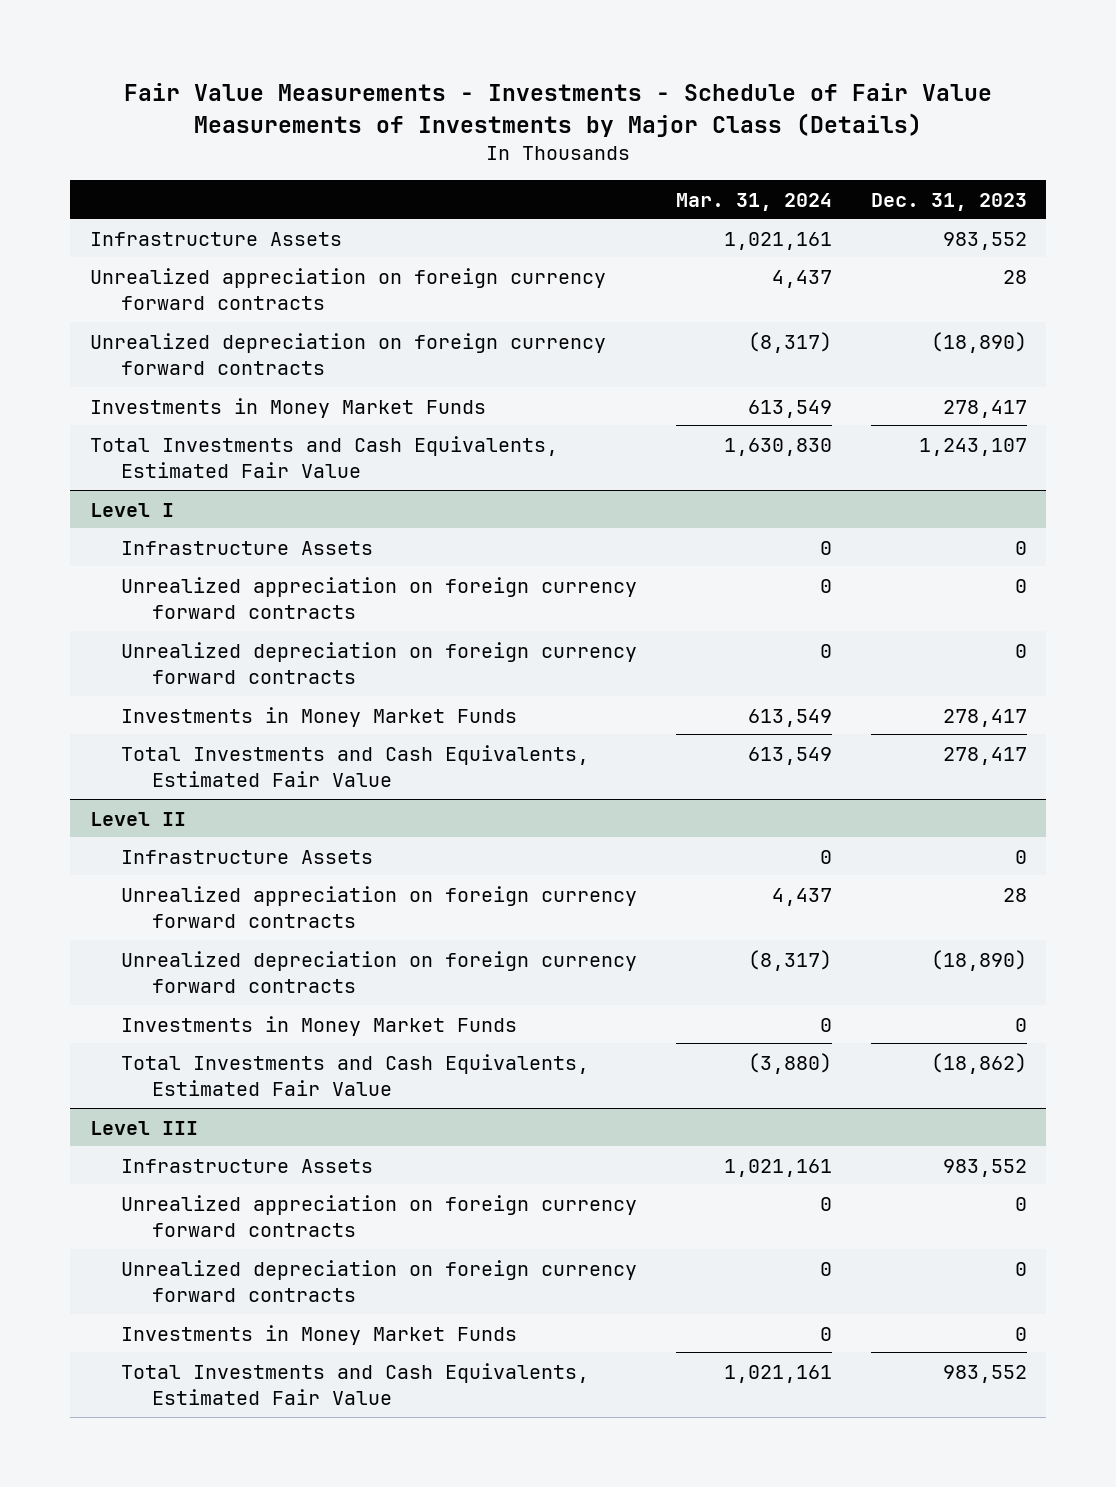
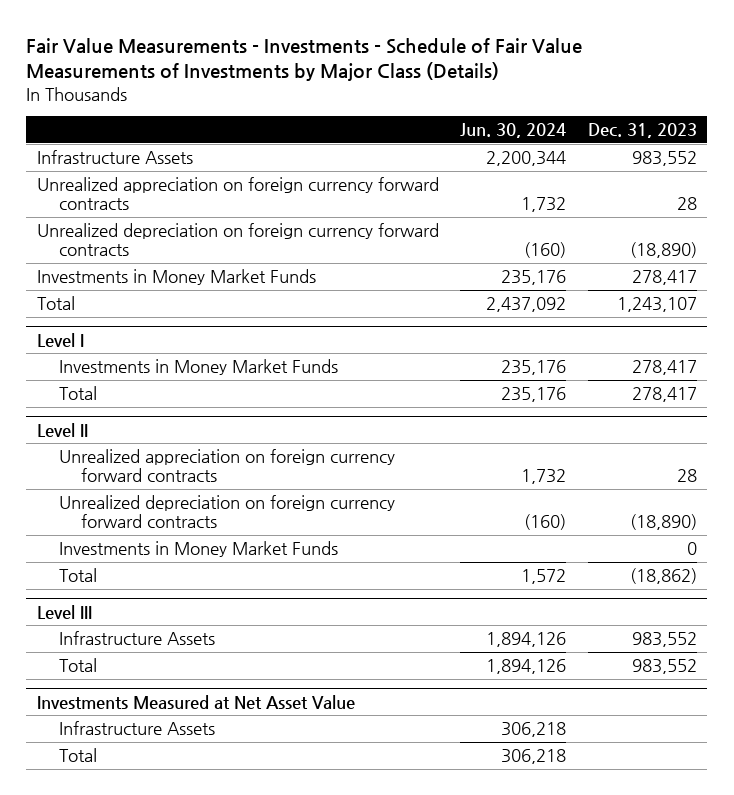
- | Mar. 31, 2024 | Dec. 31, 2023
+ | Jun. 30, 2024 | Dec. 31, 2023
- Total Investments and Cash Equivalents, Estimated Fair Value | 1,630,830 | 1,243,107
+ Total | 2,437,092 | 1,243,107
@ Level I
- Infrastructure Assets | 0 | 0
- Unrealized appreciation on foreign currency forward contracts | 0 | 0
- Unrealized depreciation on foreign currency forward contracts | 0 | 0
- Total Investments and Cash Equivalents, Estimated Fair Value | 613,549 | 278,417
+ Total | 235,176 | 278,417
@ Level II
- Infrastructure Assets | 0 | 0
- Total Investments and Cash Equivalents, Estimated Fair Value | (3,880) | (18,862)
+ Total | 1,572 | (18,862)
@ Level III
- Unrealized appreciation on foreign currency forward contracts | 0 | 0
- Unrealized depreciation on foreign currency forward contracts | 0 | 0
- Investments in Money Market Funds | 0 | 0
- Total Investments and Cash Equivalents, Estimated Fair Value | 1,021,161 | 983,552
+ Total | 1,894,126 | 983,552
+ Investments Measured at Net Asset Value
+ Infrastructure Assets | 306,218 |
+ Total | 306,218 |

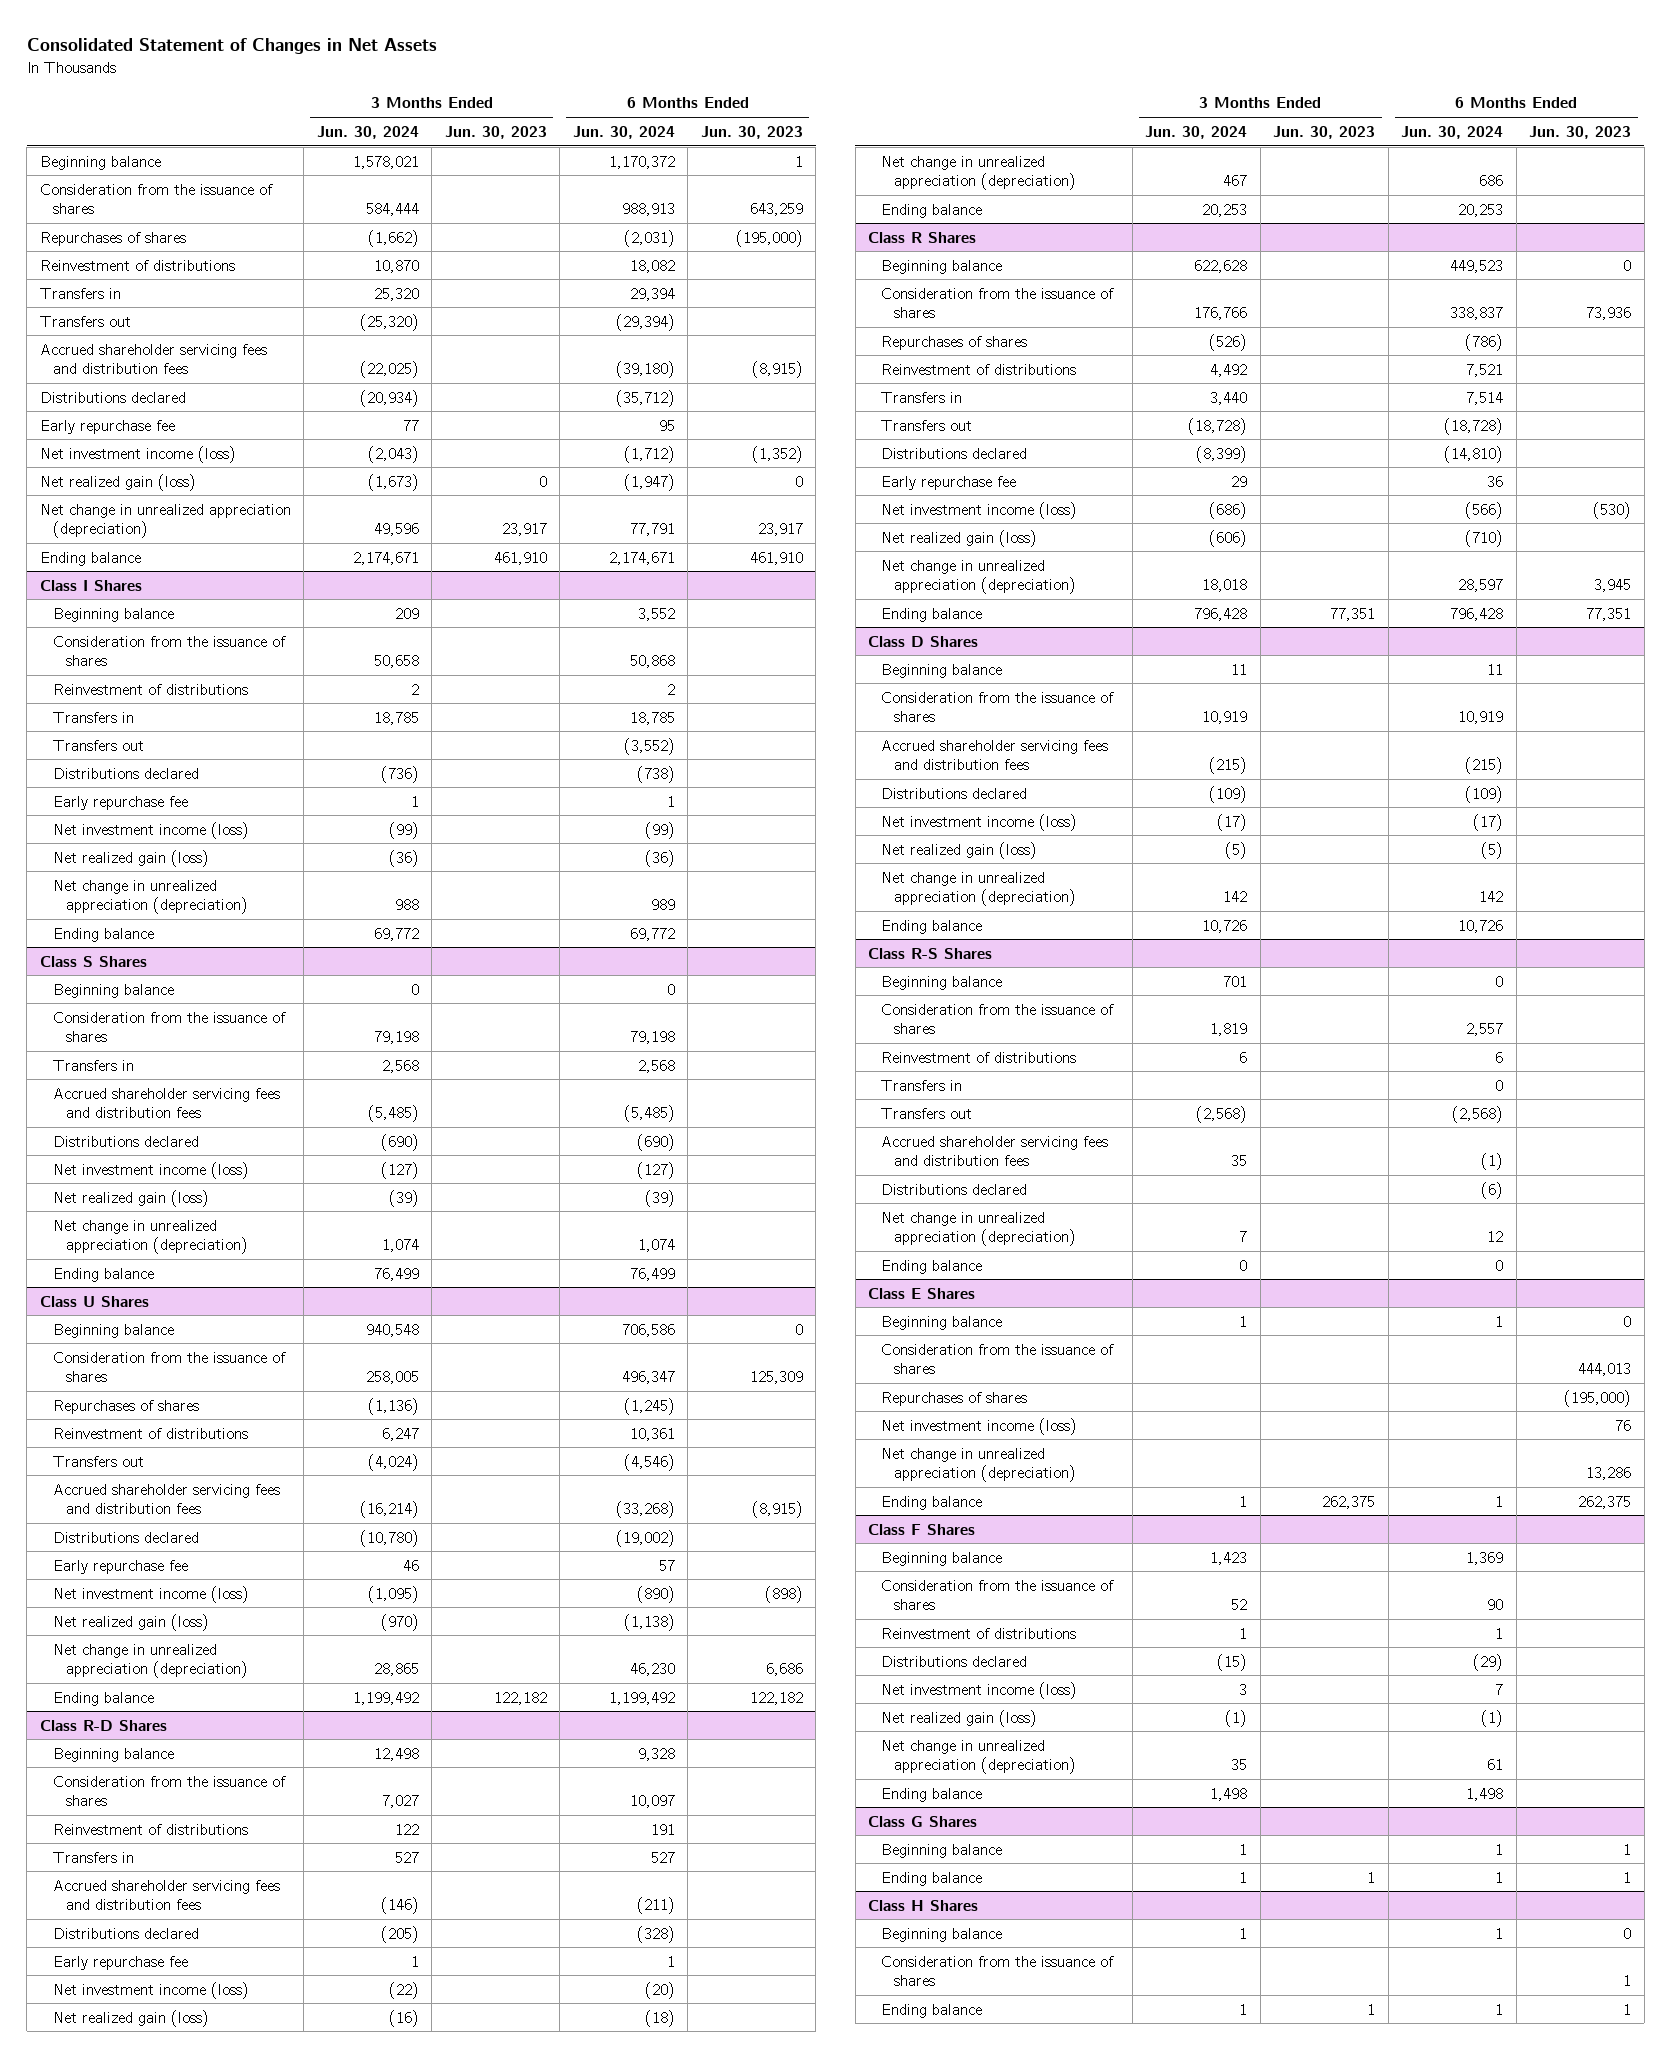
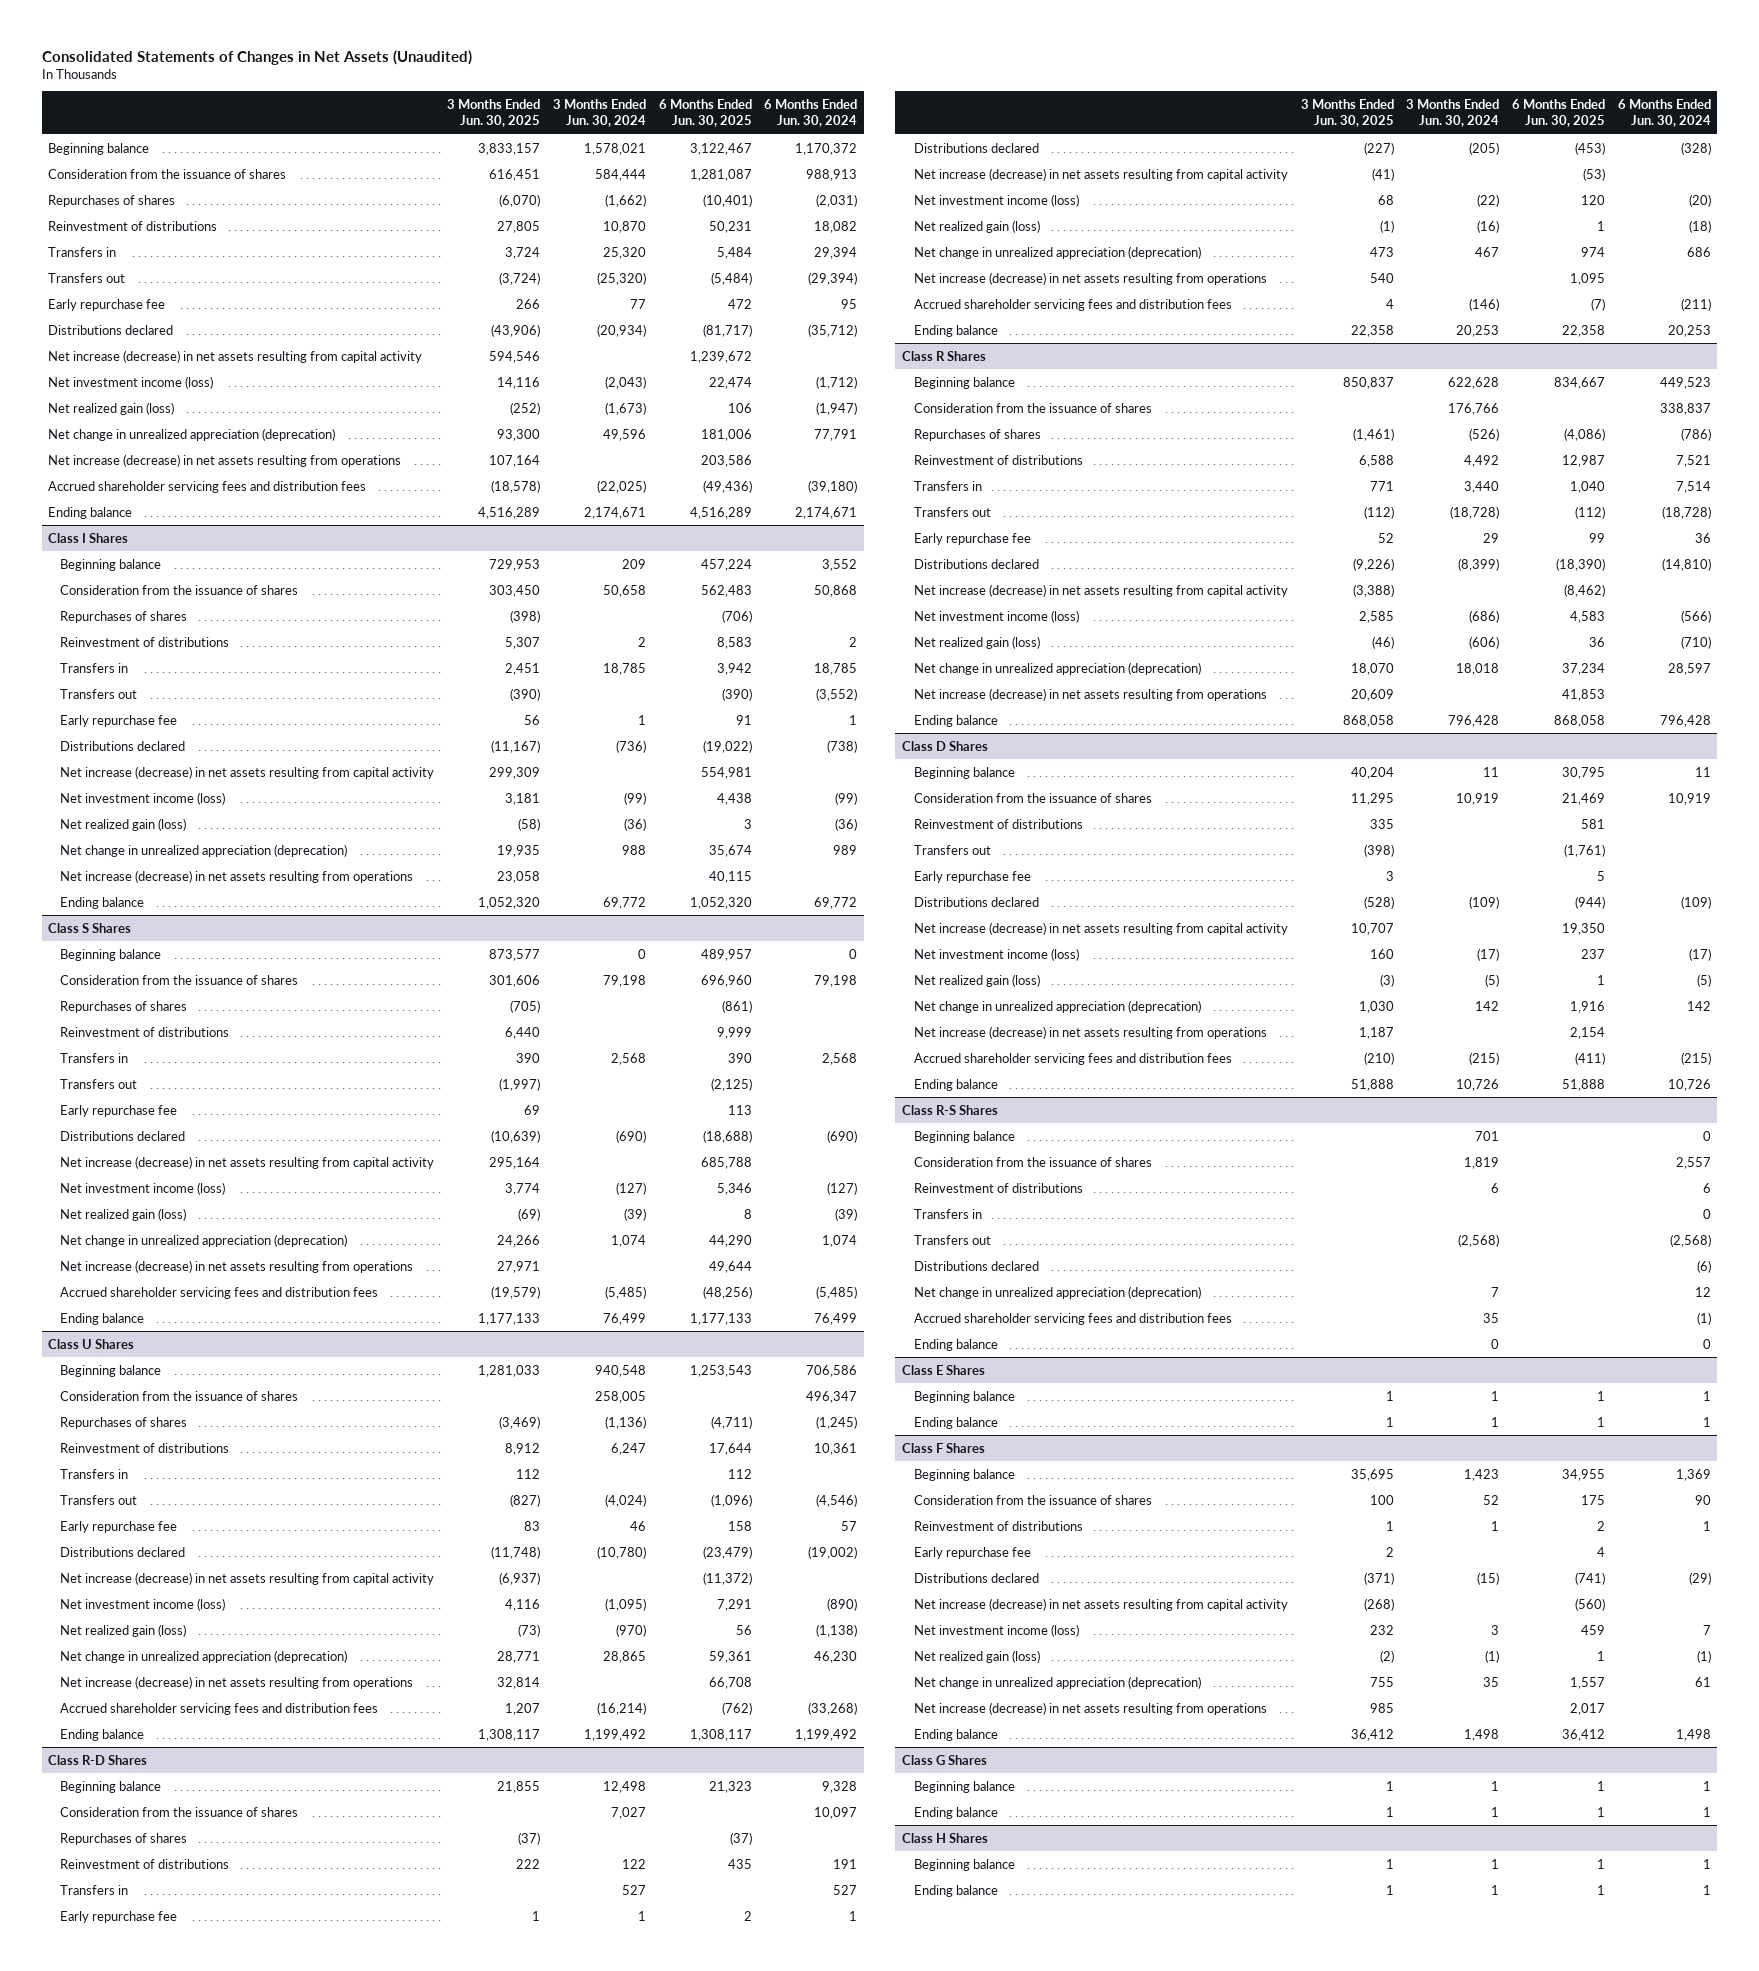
- Consolidated Statement of Changes in Net Assets
+ Consolidated Statements of Changes in Net Assets (Unaudited)
- | 3 Months Ended Jun. 30, 2024 | 3 Months Ended Jun. 30, 2023 | 6 Months Ended Jun. 30, 2024 | 6 Months Ended Jun. 30, 2023
+ | 3 Months Ended Jun. 30, 2025 | 3 Months Ended Jun. 30, 2024 | 6 Months Ended Jun. 30, 2025 | 6 Months Ended Jun. 30, 2024
moved down: Distributions declared | (43,906) | (20,934) | (81,717) | (35,712)
+ Net increase (decrease) in net assets resulting from capital activity | 594,546 | | 1,239,672 |
- Net change in unrealized appreciation (depreciation) | 49,596 | 23,917 | 77,791 | 23,917
+ Net change in unrealized appreciation (deprecation) | 93,300 | 49,596 | 181,006 | 77,791
+ Net increase (decrease) in net assets resulting from operations | 107,164 | | 203,586 |
moved down: Accrued shareholder servicing fees and distribution fees | (18,578) | (22,025) | (49,436) | (39,180)
@ Class I Shares
+ Repurchases of shares | (398) | | (706) |
moved down: Distributions declared | (11,167) | (736) | (19,022) | (738)
+ Net increase (decrease) in net assets resulting from capital activity | 299,309 | | 554,981 |
- Net change in unrealized appreciation (depreciation) | 988 | | 989 |
+ Net change in unrealized appreciation (deprecation) | 19,935 | 988 | 35,674 | 989
+ Net increase (decrease) in net assets resulting from operations | 23,058 | | 40,115 |
@ Class S Shares
+ Repurchases of shares | (705) | | (861) |
+ Reinvestment of distributions | 6,440 | | 9,999 |
+ Transfers out | (1,997) | | (2,125) |
+ Early repurchase fee | 69 | | 113 |
+ Net increase (decrease) in net assets resulting from capital activity | 295,164 | | 685,788 |
- Net change in unrealized appreciation (depreciation) | 1,074 | | 1,074 |
+ Net change in unrealized appreciation (deprecation) | 24,266 | 1,074 | 44,290 | 1,074
+ Net increase (decrease) in net assets resulting from operations | 27,971 | | 49,644 |
moved down: Accrued shareholder servicing fees and distribution fees | (19,579) | (5,485) | (48,256) | (5,485)
@ Class U Shares
+ Transfers in | 112 | | 112 |
moved down: Distributions declared | (11,748) | (10,780) | (23,479) | (19,002)
+ Net increase (decrease) in net assets resulting from capital activity | (6,937) | | (11,372) |
- Net change in unrealized appreciation (depreciation) | 28,865 | | 46,230 | 6,686
+ Net change in unrealized appreciation (deprecation) | 28,771 | 28,865 | 59,361 | 46,230
+ Net increase (decrease) in net assets resulting from operations | 32,814 | | 66,708 |
moved down: Accrued shareholder servicing fees and distribution fees | 1,207 | (16,214) | (762) | (33,268)
@ Class R-D Shares
+ Repurchases of shares | (37) | | (37) |
moved down: Distributions declared | (227) | (205) | (453) | (328)
+ Net increase (decrease) in net assets resulting from capital activity | (41) | | (53) |
- Net change in unrealized appreciation (depreciation) | 467 | | 686 |
+ Net change in unrealized appreciation (deprecation) | 473 | 467 | 974 | 686
+ Net increase (decrease) in net assets resulting from operations | 540 | | 1,095 |
moved down: Accrued shareholder servicing fees and distribution fees | 4 | (146) | (7) | (211)
@ Class R Shares
moved down: Distributions declared | (9,226) | (8,399) | (18,390) | (14,810)
+ Net increase (decrease) in net assets resulting from capital activity | (3,388) | | (8,462) |
- Net change in unrealized appreciation (depreciation) | 18,018 | | 28,597 | 3,945
+ Net change in unrealized appreciation (deprecation) | 18,070 | 18,018 | 37,234 | 28,597
+ Net increase (decrease) in net assets resulting from operations | 20,609 | | 41,853 |
@ Class D Shares
+ Reinvestment of distributions | 335 | | 581 |
+ Transfers out | (398) | | (1,761) |
+ Early repurchase fee | 3 | | 5 |
+ Net increase (decrease) in net assets resulting from capital activity | 10,707 | | 19,350 |
- Net change in unrealized appreciation (depreciation) | 142 | | 142 |
+ Net change in unrealized appreciation (deprecation) | 1,030 | 142 | 1,916 | 142
+ Net increase (decrease) in net assets resulting from operations | 1,187 | | 2,154 |
moved down: Accrued shareholder servicing fees and distribution fees | (210) | (215) | (411) | (215)
@ Class R-S Shares
- Net change in unrealized appreciation (depreciation) | 7 | | 12 |
+ Net change in unrealized appreciation (deprecation) | | 7 | | 12
moved down: Accrued shareholder servicing fees and distribution fees | | 35 | | (1)
@ Class E Shares
- Consideration from the issuance of shares | | | | 444,013
- Repurchases of shares | | | | (195,000)
- Net investment income (loss) | | | | 76
- Net change in unrealized appreciation (depreciation) | | | | 13,286
@ Class F Shares
+ Early repurchase fee | 2 | | 4 |
+ Net increase (decrease) in net assets resulting from capital activity | (268) | | (560) |
- Net change in unrealized appreciation (depreciation) | 35 | | 61 |
+ Net change in unrealized appreciation (deprecation) | 755 | 35 | 1,557 | 61
+ Net increase (decrease) in net assets resulting from operations | 985 | | 2,017 |
@ Class H Shares
- Consideration from the issuance of shares | | | | 1

